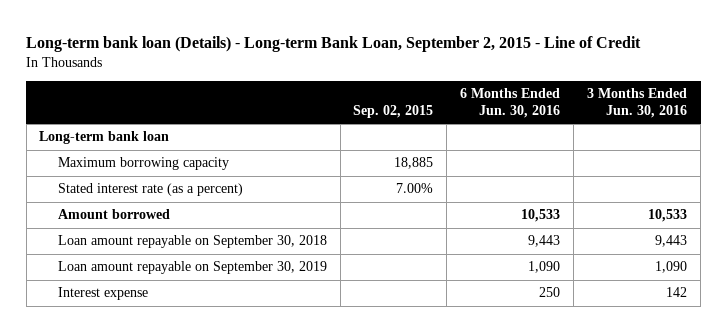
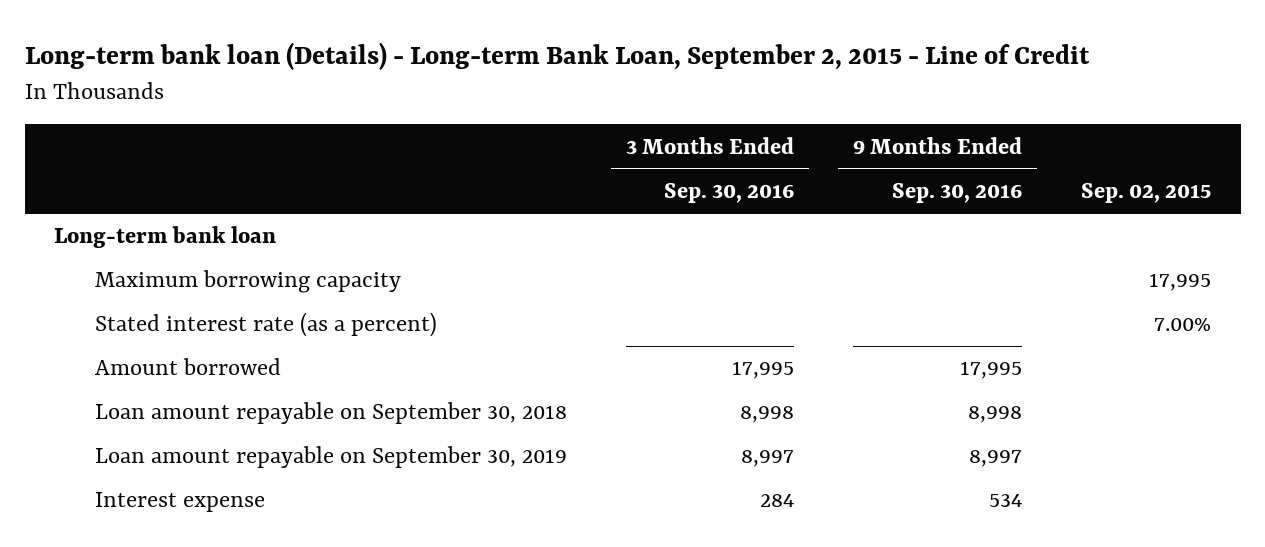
- | Sep. 02, 2015 | 6 Months Ended Jun. 30, 2016 | 3 Months Ended Jun. 30, 2016
+ | 3 Months Ended Sep. 30, 2016 | 9 Months Ended Sep. 30, 2016 | Sep. 02, 2015
- Maximum borrowing capacity | 18,885 | |
+ Maximum borrowing capacity | | | 17,995

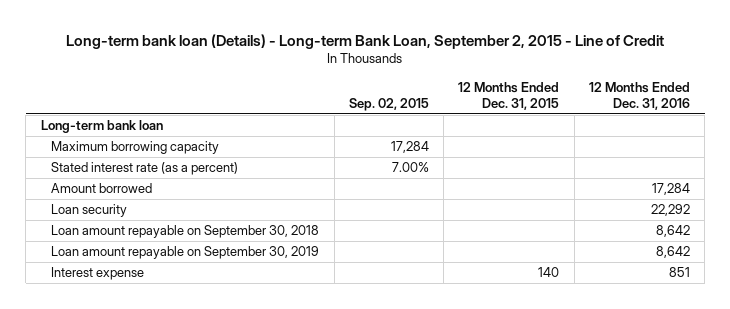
- | 3 Months Ended Sep. 30, 2016 | 9 Months Ended Sep. 30, 2016 | Sep. 02, 2015
+ | Sep. 02, 2015 | 12 Months Ended Dec. 31, 2015 | 12 Months Ended Dec. 31, 2016
- Maximum borrowing capacity | | | 17,995
+ Maximum borrowing capacity | 17,284 | |
+ Loan security | | | 22,292

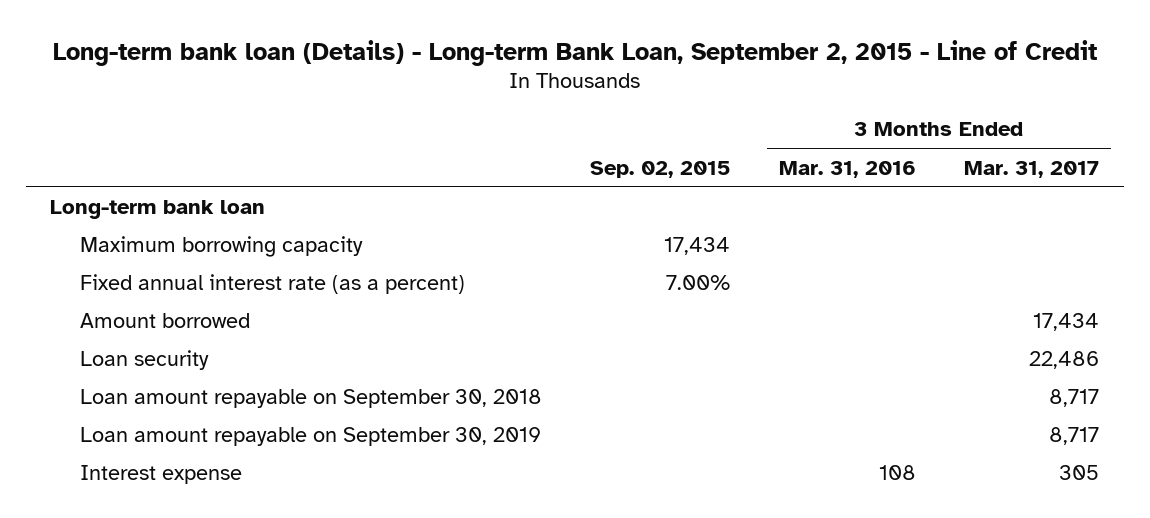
- | Sep. 02, 2015 | 12 Months Ended Dec. 31, 2015 | 12 Months Ended Dec. 31, 2016
+ | Sep. 02, 2015 | 3 Months Ended Mar. 31, 2016 | 3 Months Ended Mar. 31, 2017
- Maximum borrowing capacity | 17,284 | |
- Stated interest rate (as a percent) | 7.00% | |
+ Maximum borrowing capacity | 17,434 | |
+ Fixed annual interest rate (as a percent) | 7.00% | |

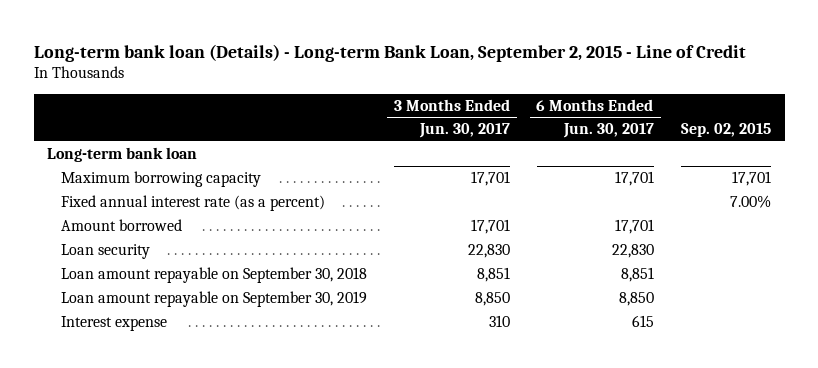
- | Sep. 02, 2015 | 3 Months Ended Mar. 31, 2016 | 3 Months Ended Mar. 31, 2017
+ | 3 Months Ended Jun. 30, 2017 | 6 Months Ended Jun. 30, 2017 | Sep. 02, 2015
- Maximum borrowing capacity | 17,434 | |
+ Maximum borrowing capacity | 17,701 | 17,701 | 17,701

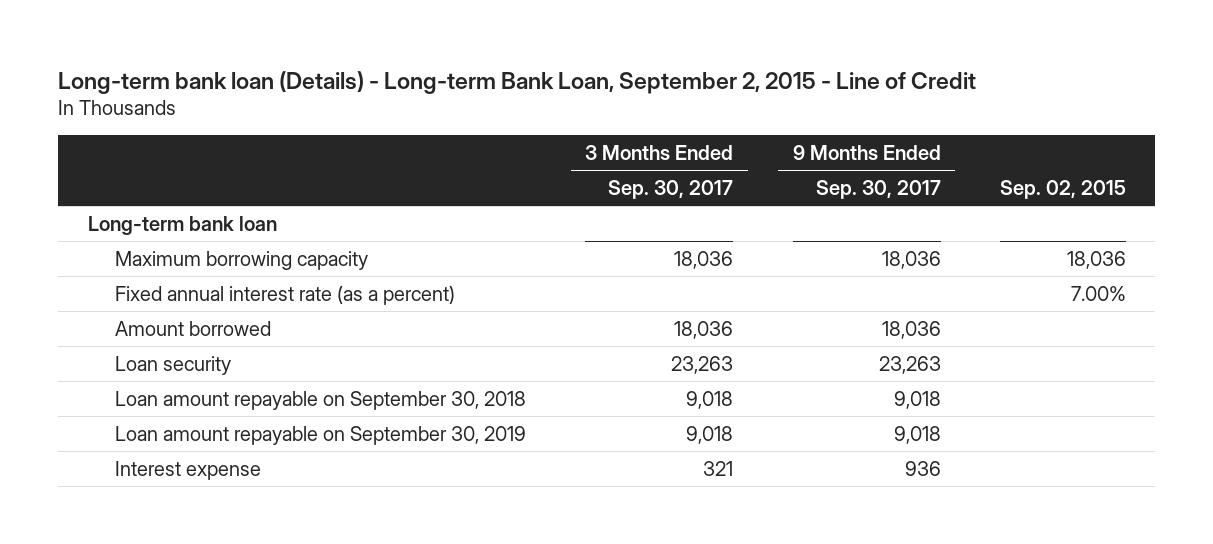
- | 3 Months Ended Jun. 30, 2017 | 6 Months Ended Jun. 30, 2017 | Sep. 02, 2015
+ | 3 Months Ended Sep. 30, 2017 | 9 Months Ended Sep. 30, 2017 | Sep. 02, 2015
- Maximum borrowing capacity | 17,701 | 17,701 | 17,701
+ Maximum borrowing capacity | 18,036 | 18,036 | 18,036

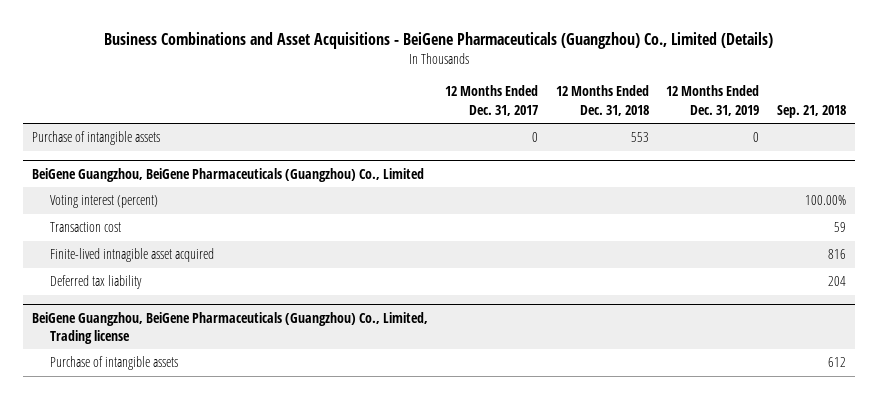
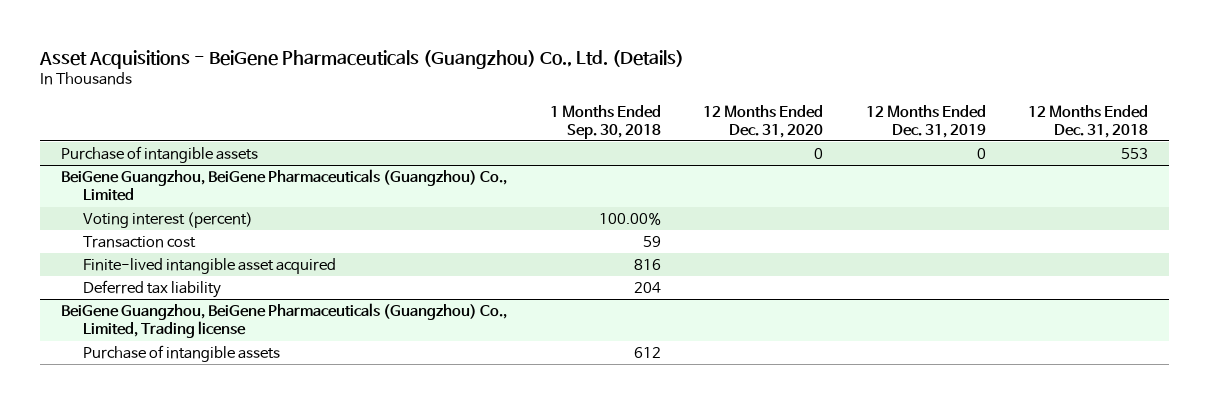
- Business Combinations and Asset Acquisitions - BeiGene Pharmaceuticals (Guangzhou) Co., Limited (Details)
+ Asset Acquisitions - BeiGene Pharmaceuticals (Guangzhou) Co., Ltd. (Details)
- | 12 Months Ended Dec. 31, 2017 | 12 Months Ended Dec. 31, 2018 | 12 Months Ended Dec. 31, 2019 | Sep. 21, 2018
+ | 1 Months Ended Sep. 30, 2018 | 12 Months Ended Dec. 31, 2020 | 12 Months Ended Dec. 31, 2019 | 12 Months Ended Dec. 31, 2018
@ BeiGene Guangzhou, BeiGene Pharmaceuticals (Guangzhou) Co., Limited
- Finite-lived intnagible asset acquired | | | | 816
+ Finite-lived intangible asset acquired | 816 | | |

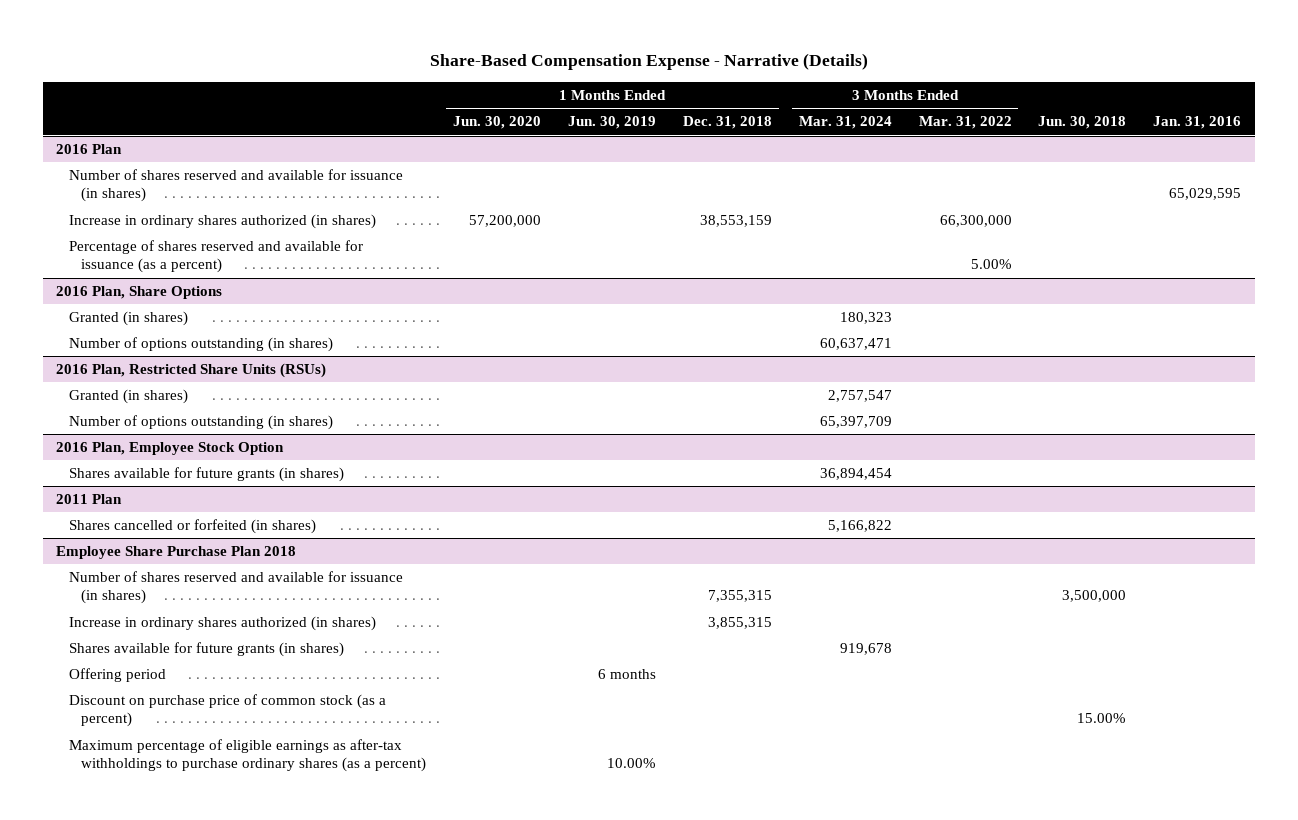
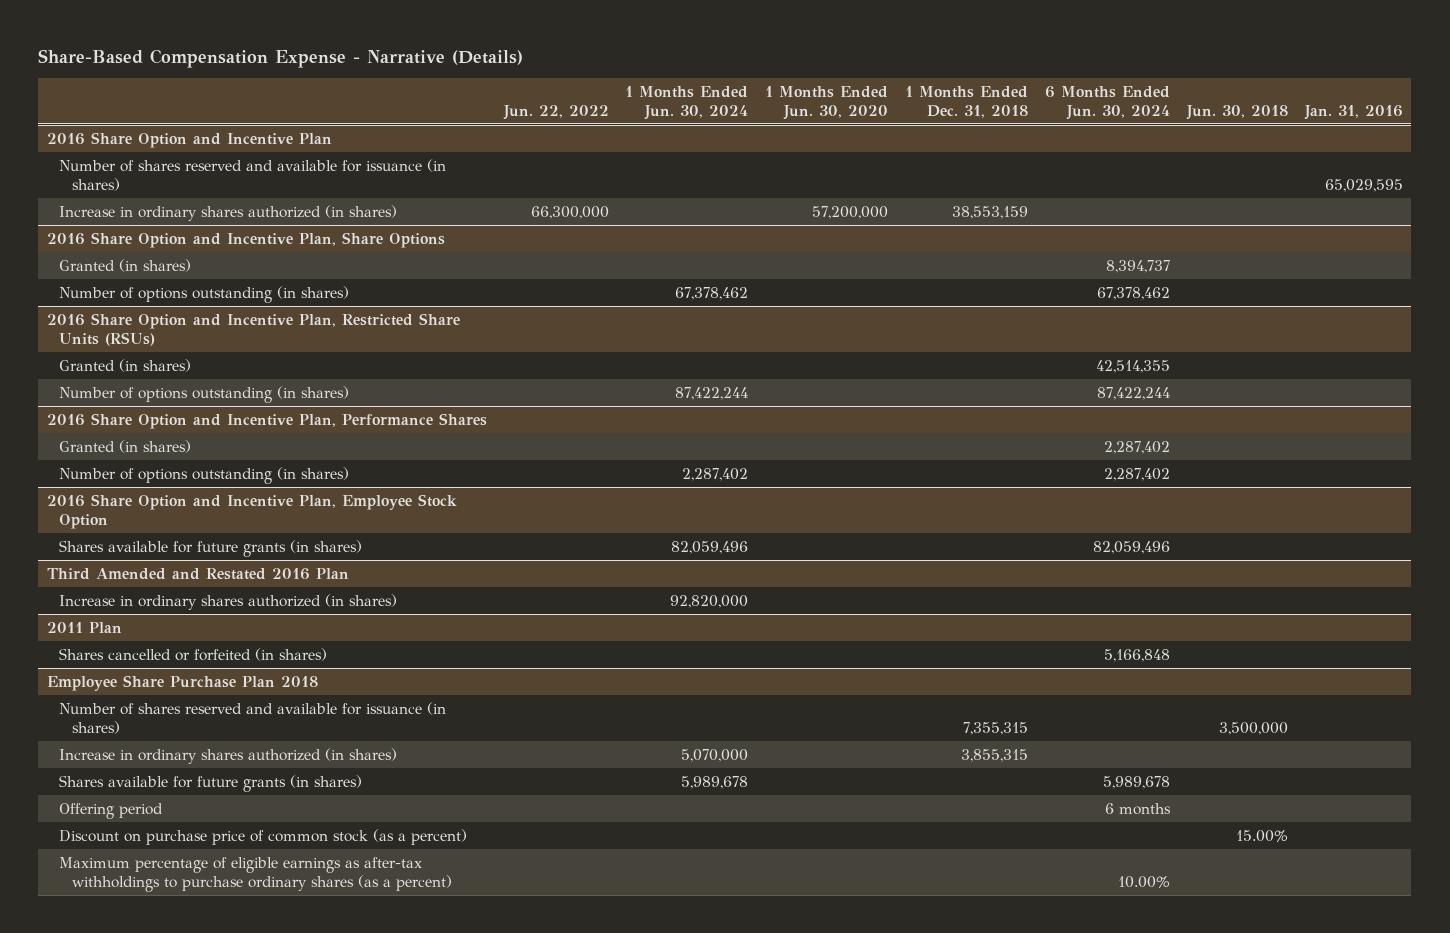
- | 1 Months Ended Jun. 30, 2020 | 1 Months Ended Jun. 30, 2019 | 1 Months Ended Dec. 31, 2018 | 3 Months Ended Mar. 31, 2024 | 3 Months Ended Mar. 31, 2022 | Jun. 30, 2018 | Jan. 31, 2016
+ | Jun. 22, 2022 | 1 Months Ended Jun. 30, 2024 | 1 Months Ended Jun. 30, 2020 | 1 Months Ended Dec. 31, 2018 | 6 Months Ended Jun. 30, 2024 | Jun. 30, 2018 | Jan. 31, 2016
- 2016 Plan
+ 2016 Share Option and Incentive Plan
- Percentage of shares reserved and available for issuance (as a percent) | | | | | 5.00% | |
- 2016 Plan, Share Options
+ 2016 Share Option and Incentive Plan, Share Options
- 2016 Plan, Restricted Share Units (RSUs)
+ 2016 Share Option and Incentive Plan, Restricted Share Units (RSUs)
- 2016 Plan, Employee Stock Option
+ 2016 Share Option and Incentive Plan, Performance Shares
+ Granted (in shares) | | | | | 2,287,402 | |
+ Number of options outstanding (in shares) | | 2,287,402 | | | 2,287,402 | |
+ 2016 Share Option and Incentive Plan, Employee Stock Option
+ Third Amended and Restated 2016 Plan
+ Increase in ordinary shares authorized (in shares) | | 92,820,000 | | | | |

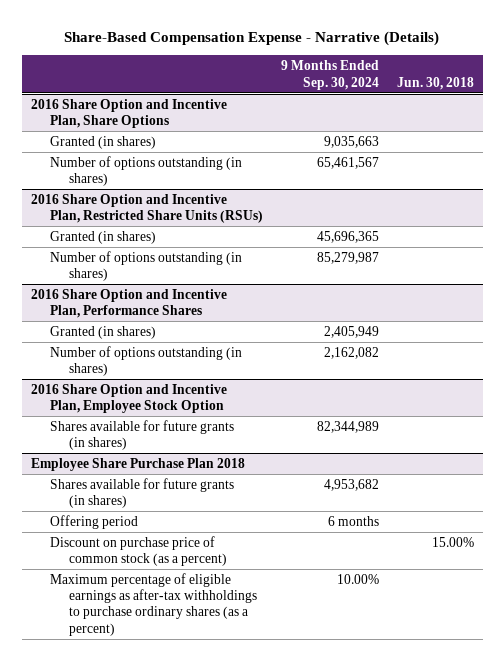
- | Jun. 22, 2022 | 1 Months Ended Jun. 30, 2024 | 1 Months Ended Jun. 30, 2020 | 1 Months Ended Dec. 31, 2018 | 6 Months Ended Jun. 30, 2024 | Jun. 30, 2018 | Jan. 31, 2016
+ | 9 Months Ended Sep. 30, 2024 | Jun. 30, 2018
- 2016 Share Option and Incentive Plan
- Number of shares reserved and available for issuance (in shares) | | | | | | | 65,029,595
- Increase in ordinary shares authorized (in shares) | 66,300,000 | | 57,200,000 | 38,553,159 | | |
- Third Amended and Restated 2016 Plan
- Increase in ordinary shares authorized (in shares) | | 92,820,000 | | | | |
- 2011 Plan
- Shares cancelled or forfeited (in shares) | | | | | 5,166,848 | |
@ Employee Share Purchase Plan 2018
- Number of shares reserved and available for issuance (in shares) | | | | 7,355,315 | | 3,500,000 |
- Increase in ordinary shares authorized (in shares) | | 5,070,000 | | 3,855,315 | | |

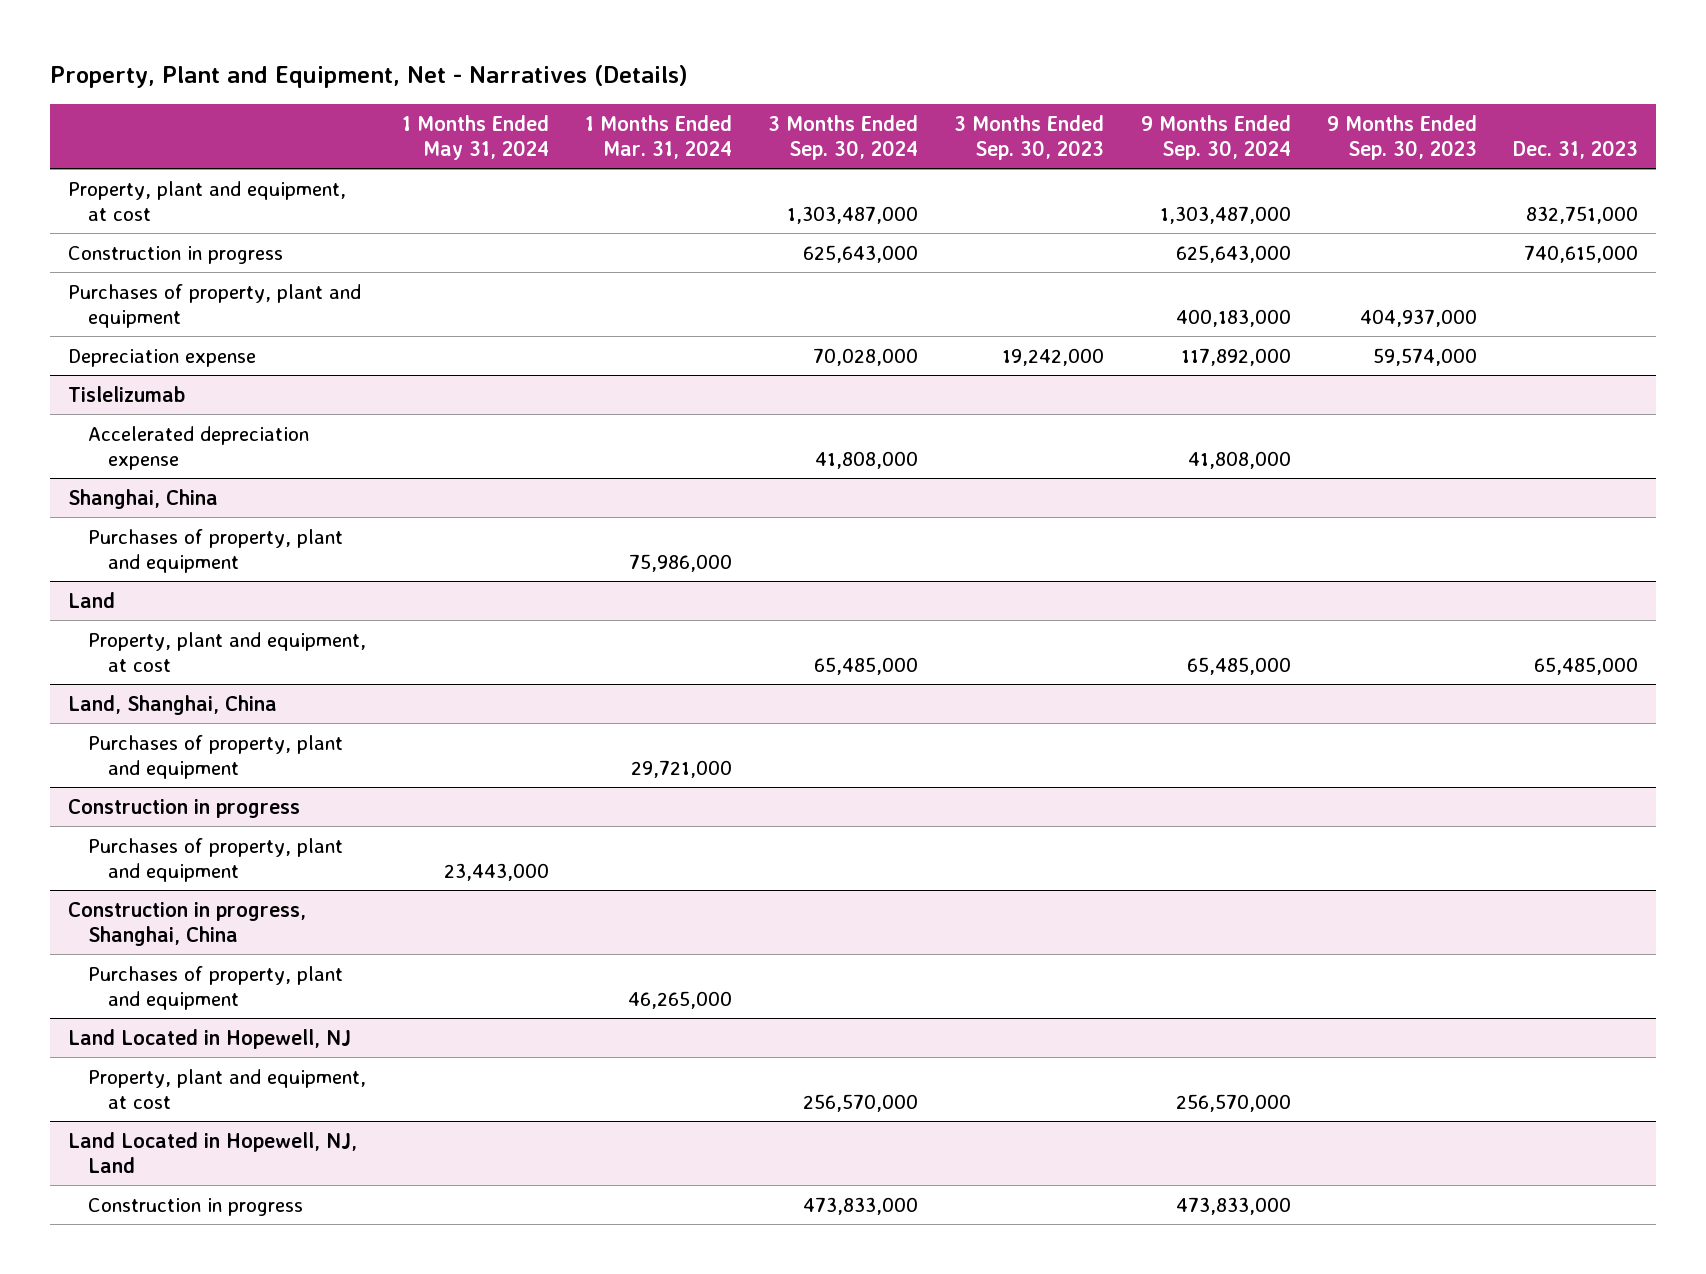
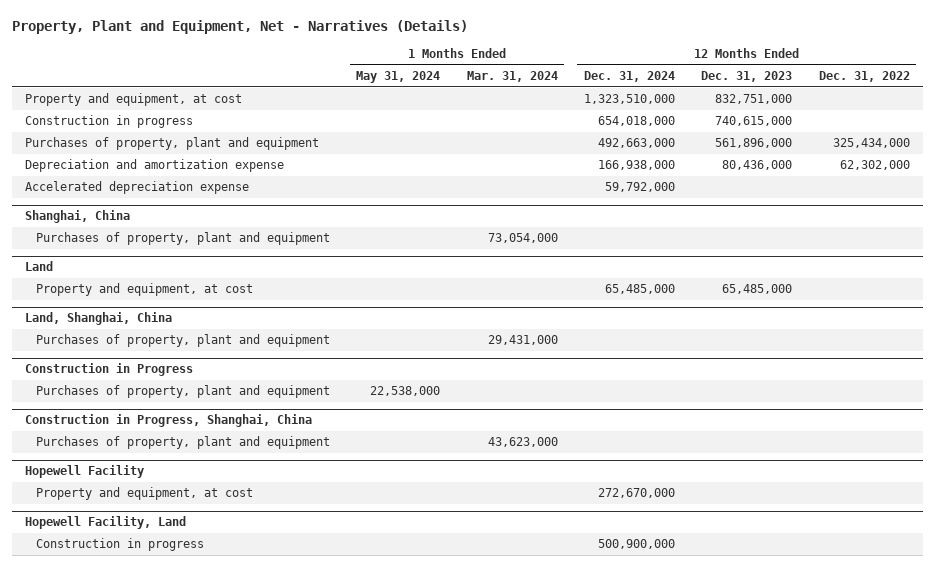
- | 1 Months Ended May 31, 2024 | 1 Months Ended Mar. 31, 2024 | 3 Months Ended Sep. 30, 2024 | 3 Months Ended Sep. 30, 2023 | 9 Months Ended Sep. 30, 2024 | 9 Months Ended Sep. 30, 2023 | Dec. 31, 2023
+ | 1 Months Ended May 31, 2024 | 1 Months Ended Mar. 31, 2024 | 12 Months Ended Dec. 31, 2024 | 12 Months Ended Dec. 31, 2023 | 12 Months Ended Dec. 31, 2022
- Property, plant and equipment, at cost | | | 1,303,487,000 | | 1,303,487,000 | | 832,751,000
+ Property and equipment, at cost | | | 1,323,510,000 | 832,751,000 |
- Depreciation expense | | | 70,028,000 | 19,242,000 | 117,892,000 | 59,574,000 |
- Tislelizumab
- Accelerated depreciation expense | | | 41,808,000 | | 41,808,000 | |
+ Depreciation and amortization expense | | | 166,938,000 | 80,436,000 | 62,302,000
+ Accelerated depreciation expense | | | 59,792,000 | |
@ Shanghai, China
- Purchases of property, plant and equipment | | 75,986,000 | | | | |
+ Purchases of property, plant and equipment | | 73,054,000 | | |
@ Land
- Property, plant and equipment, at cost | | | 65,485,000 | | 65,485,000 | | 65,485,000
+ Property and equipment, at cost | | | 65,485,000 | 65,485,000 |
@ Land, Shanghai, China
- Purchases of property, plant and equipment | | 29,721,000 | | | | |
- Construction in progress
- Purchases of property, plant and equipment | 23,443,000 | | | | | |
- Construction in progress, Shanghai, China
- Purchases of property, plant and equipment | | 46,265,000 | | | | |
- Land Located in Hopewell, NJ
- Property, plant and equipment, at cost | | | 256,570,000 | | 256,570,000 | |
- Land Located in Hopewell, NJ, Land
- Construction in progress | | | 473,833,000 | | 473,833,000 | |
@ Land, Shanghai, China
+ Purchases of property, plant and equipment | | 29,431,000 | | |
+ Construction in Progress
+ Purchases of property, plant and equipment | 22,538,000 | | | |
+ Construction in Progress, Shanghai, China
+ Purchases of property, plant and equipment | | 43,623,000 | | |
+ Hopewell Facility
+ Property and equipment, at cost | | | 272,670,000 | |
+ Hopewell Facility, Land
+ Construction in progress | | | 500,900,000 | |

